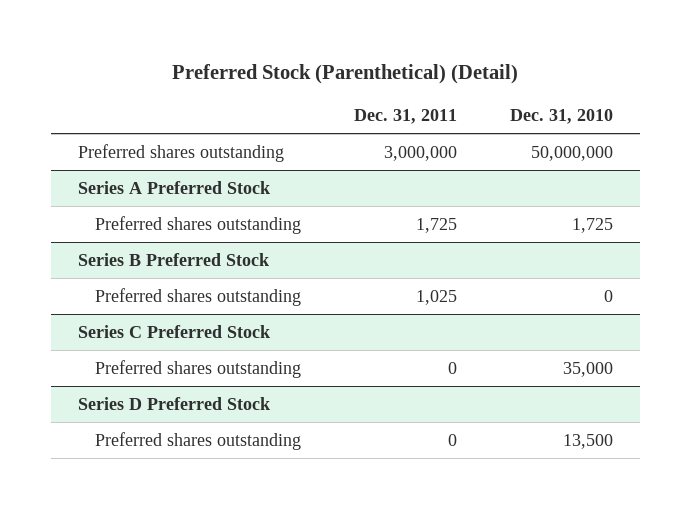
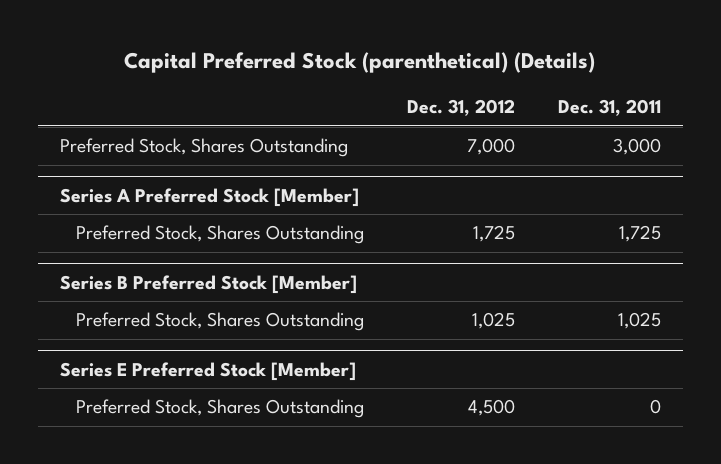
- Preferred Stock (Parenthetical) (Detail)
+ Capital Preferred Stock (parenthetical) (Details)
- | Dec. 31, 2011 | Dec. 31, 2010
+ | Dec. 31, 2012 | Dec. 31, 2011
- Preferred shares outstanding | 3,000,000 | 50,000,000
- Series A Preferred Stock
- Preferred shares outstanding | 1,725 | 1,725
- Series B Preferred Stock
- Preferred shares outstanding | 1,025 | 0
- Series C Preferred Stock
- Preferred shares outstanding | 0 | 35,000
- Series D Preferred Stock
- Preferred shares outstanding | 0 | 13,500
+ Preferred Stock, Shares Outstanding | 7,000 | 3,000
+ Series A Preferred Stock [Member]
+ Preferred Stock, Shares Outstanding | 1,725 | 1,725
+ Series B Preferred Stock [Member]
+ Preferred Stock, Shares Outstanding | 1,025 | 1,025
+ Series E Preferred Stock [Member]
+ Preferred Stock, Shares Outstanding | 4,500 | 0

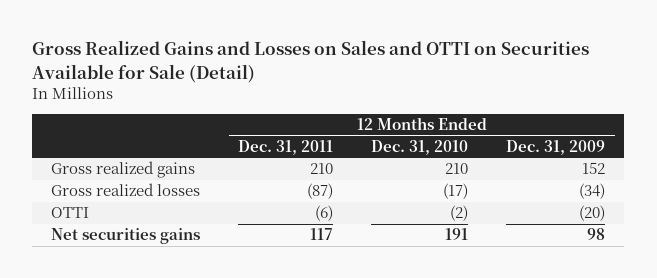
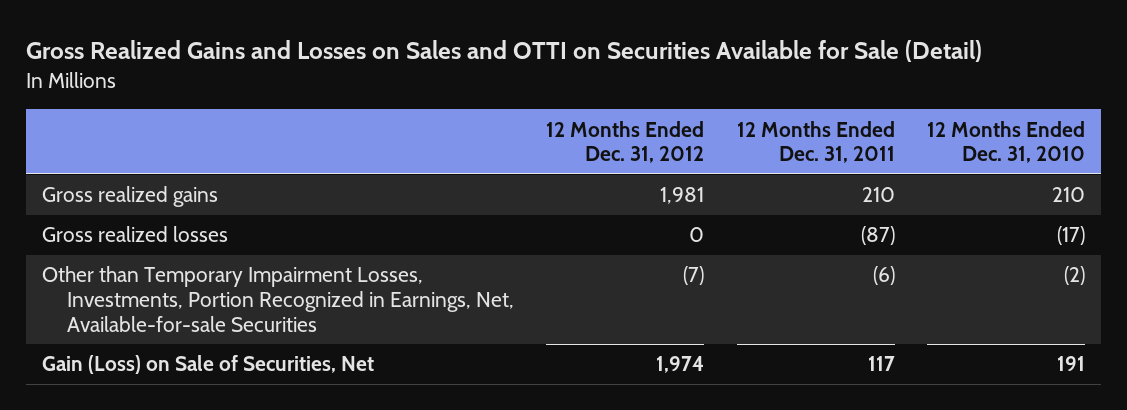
- | 12 Months Ended Dec. 31, 2011 | 12 Months Ended Dec. 31, 2010 | 12 Months Ended Dec. 31, 2009
+ | 12 Months Ended Dec. 31, 2012 | 12 Months Ended Dec. 31, 2011 | 12 Months Ended Dec. 31, 2010
- OTTI | (6) | (2) | (20)
- Net securities gains | 117 | 191 | 98
+ Other than Temporary Impairment Losses, Investments, Portion Recognized in Earnings, Net, Available-for-sale Securities | (7) | (6) | (2)
+ Gain (Loss) on Sale of Securities, Net | 1,974 | 117 | 191

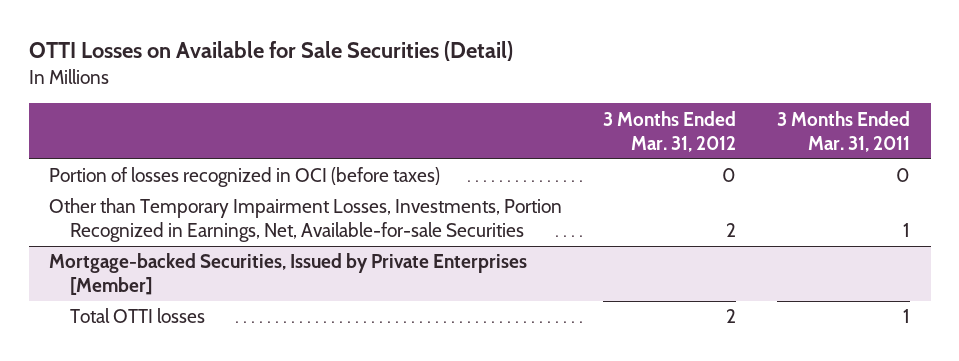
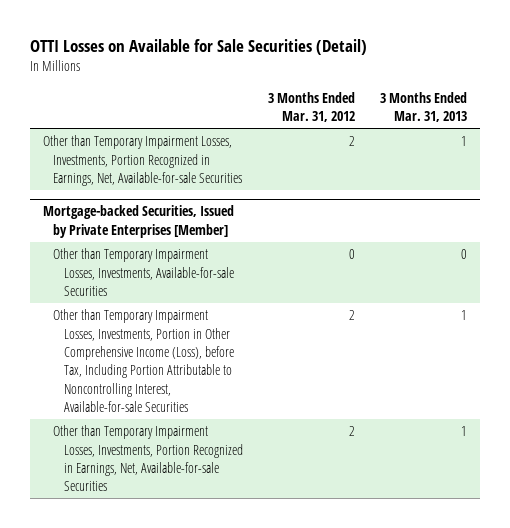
- | 3 Months Ended Mar. 31, 2012 | 3 Months Ended Mar. 31, 2011
+ | 3 Months Ended Mar. 31, 2012 | 3 Months Ended Mar. 31, 2013
- Portion of losses recognized in OCI (before taxes) | 0 | 0
@ Mortgage-backed Securities, Issued by Private Enterprises [Member]
- Total OTTI losses | 2 | 1
+ Other than Temporary Impairment Losses, Investments, Available-for-sale Securities | 0 | 0
+ Other than Temporary Impairment Losses, Investments, Portion in Other Comprehensive Income (Loss), before Tax, Including Portion Attributable to Noncontrolling Interest, Available-for-sale Securities | 2 | 1
+ Other than Temporary Impairment Losses, Investments, Portion Recognized in Earnings, Net, Available-for-sale Securities | 2 | 1

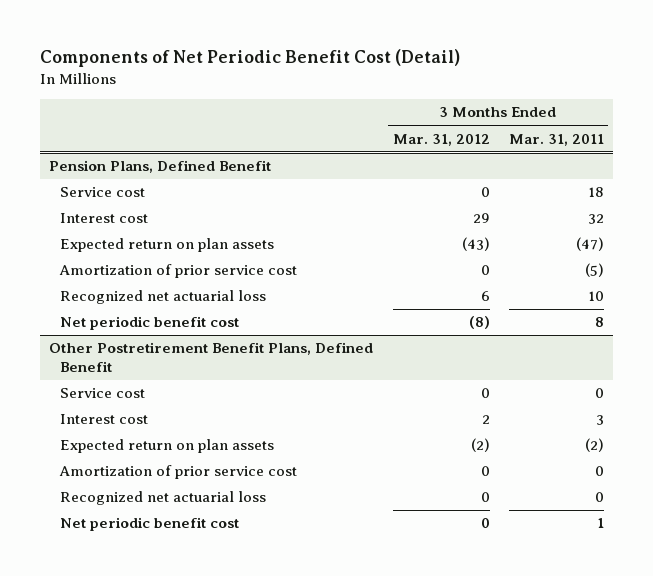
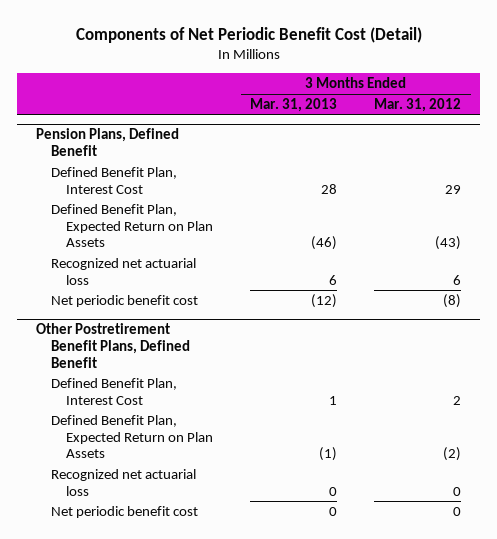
- | 3 Months Ended Mar. 31, 2012 | 3 Months Ended Mar. 31, 2011
+ | 3 Months Ended Mar. 31, 2013 | 3 Months Ended Mar. 31, 2012
@ Pension Plans, Defined Benefit
- Service cost | 0 | 18
- Interest cost | 29 | 32
- Expected return on plan assets | (43) | (47)
- Amortization of prior service cost | 0 | (5)
+ Defined Benefit Plan, Interest Cost | 28 | 29
+ Defined Benefit Plan, Expected Return on Plan Assets | (46) | (43)
@ Other Postretirement Benefit Plans, Defined Benefit
- Service cost | 0 | 0
- Interest cost | 2 | 3
- Expected return on plan assets | (2) | (2)
- Amortization of prior service cost | 0 | 0
+ Defined Benefit Plan, Interest Cost | 1 | 2
+ Defined Benefit Plan, Expected Return on Plan Assets | (1) | (2)

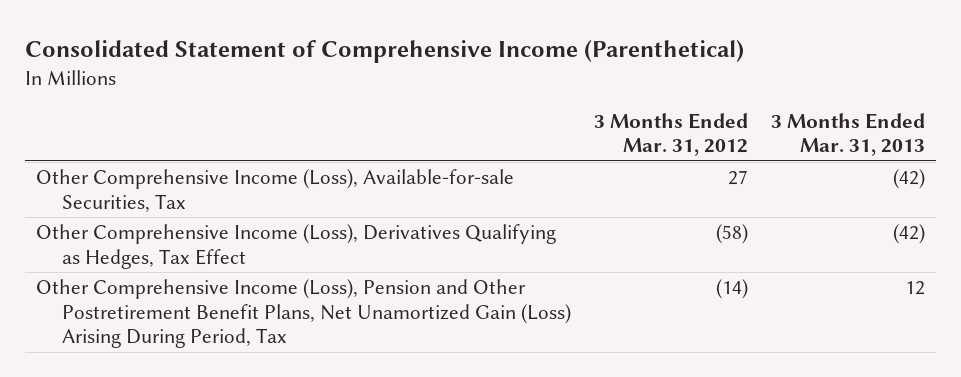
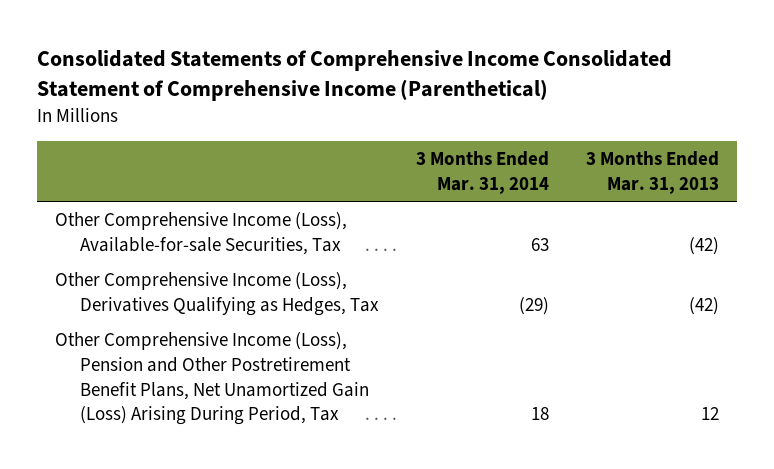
- Consolidated Statement of Comprehensive Income (Parenthetical)
+ Consolidated Statements of Comprehensive Income Consolidated Statement of Comprehensive Income (Parenthetical)
- | 3 Months Ended Mar. 31, 2012 | 3 Months Ended Mar. 31, 2013
+ | 3 Months Ended Mar. 31, 2014 | 3 Months Ended Mar. 31, 2013
- Other Comprehensive Income (Loss), Derivatives Qualifying as Hedges, Tax Effect | (58) | (42)
+ Other Comprehensive Income (Loss), Derivatives Qualifying as Hedges, Tax | (29) | (42)

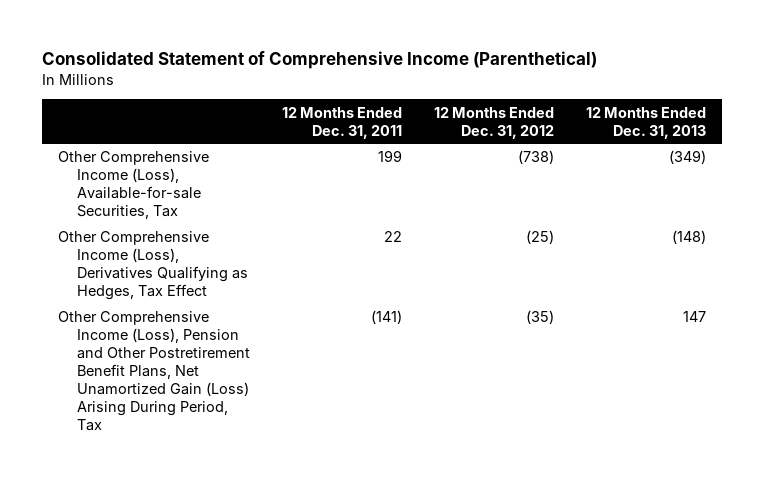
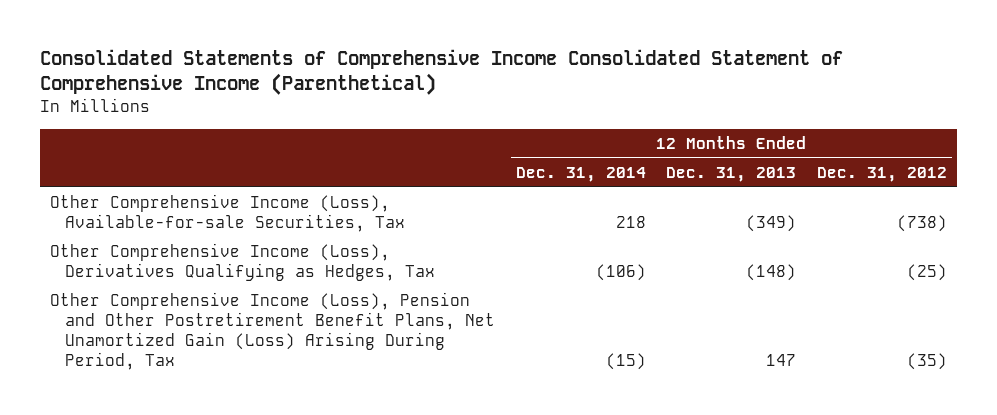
- Consolidated Statement of Comprehensive Income (Parenthetical)
+ Consolidated Statements of Comprehensive Income Consolidated Statement of Comprehensive Income (Parenthetical)
- | 12 Months Ended Dec. 31, 2011 | 12 Months Ended Dec. 31, 2012 | 12 Months Ended Dec. 31, 2013
+ | 12 Months Ended Dec. 31, 2014 | 12 Months Ended Dec. 31, 2013 | 12 Months Ended Dec. 31, 2012
- Other Comprehensive Income (Loss), Derivatives Qualifying as Hedges, Tax Effect | 22 | (25) | (148)
+ Other Comprehensive Income (Loss), Derivatives Qualifying as Hedges, Tax | (106) | (148) | (25)

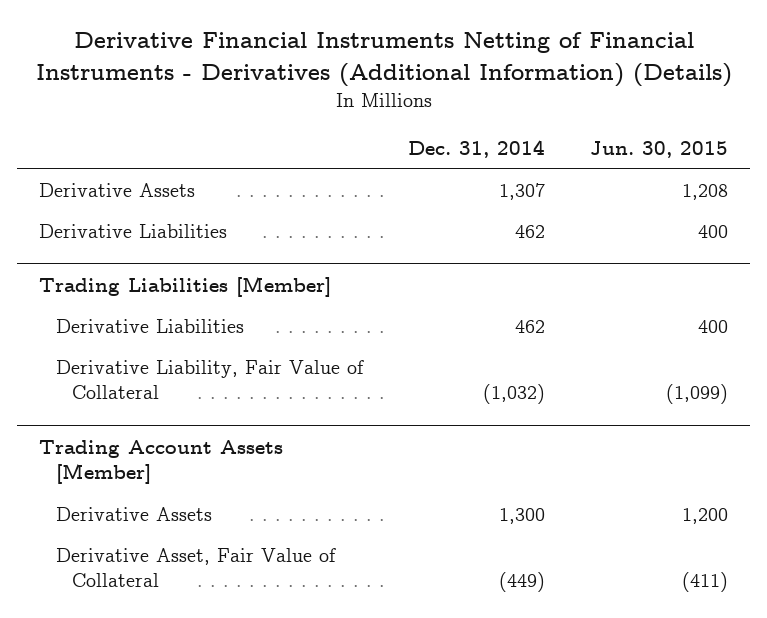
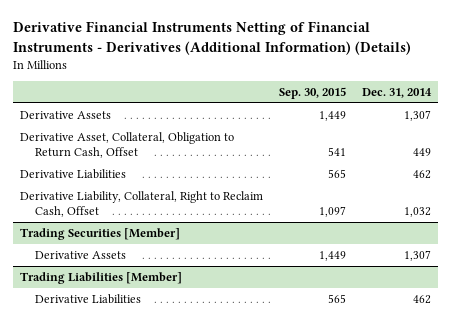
- | Dec. 31, 2014 | Jun. 30, 2015
+ | Sep. 30, 2015 | Dec. 31, 2014
+ Derivative Asset, Collateral, Obligation to Return Cash, Offset | 541 | 449
+ Derivative Liability, Collateral, Right to Reclaim Cash, Offset | 1,097 | 1,032
+ Trading Securities [Member]
+ Derivative Assets | 1,449 | 1,307
@ Trading Liabilities [Member]
- Derivative Liability, Fair Value of Collateral | (1,032) | (1,099)
- Trading Account Assets [Member]
- Derivative Assets | 1,300 | 1,200
- Derivative Asset, Fair Value of Collateral | (449) | (411)

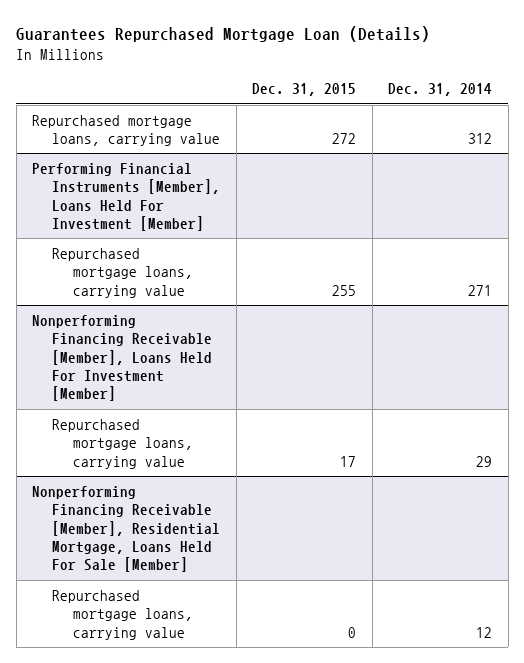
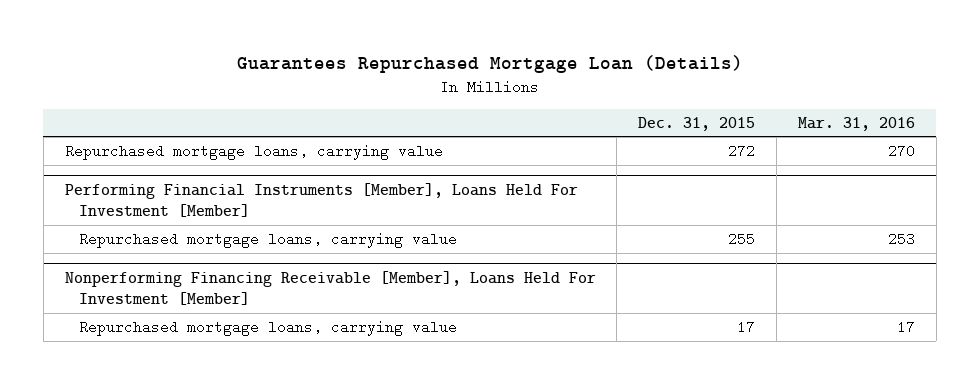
- | Dec. 31, 2015 | Dec. 31, 2014
+ | Dec. 31, 2015 | Mar. 31, 2016
- Nonperforming Financing Receivable [Member], Residential Mortgage, Loans Held For Sale [Member]
- Repurchased mortgage loans, carrying value | 0 | 12

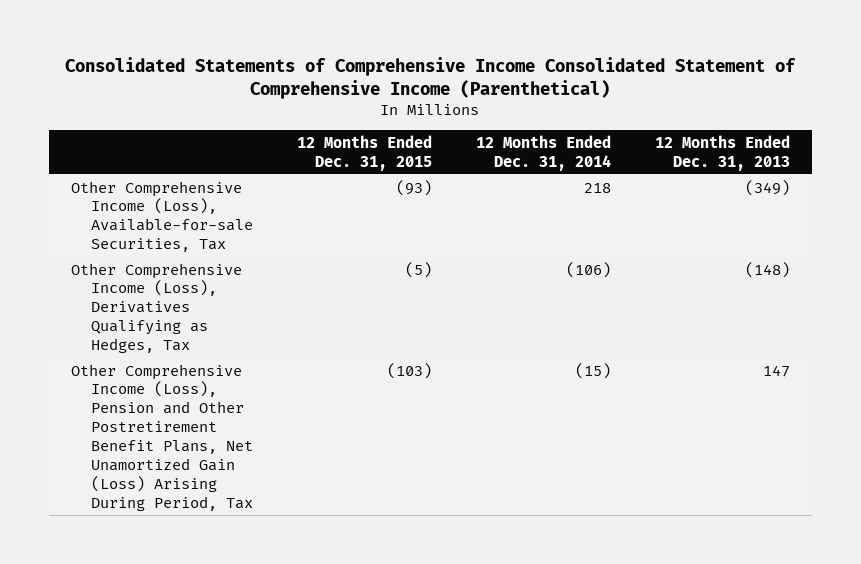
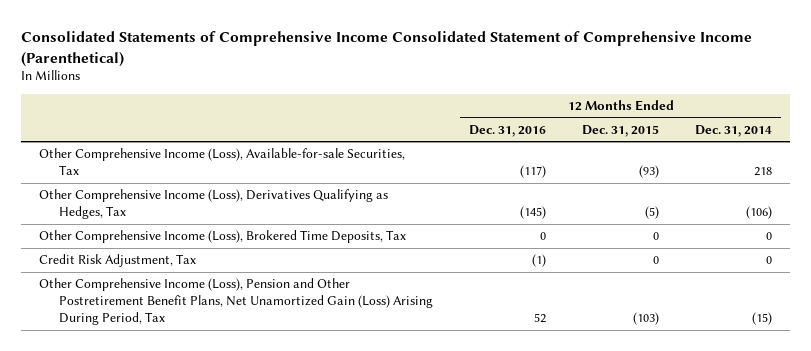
- | 12 Months Ended Dec. 31, 2015 | 12 Months Ended Dec. 31, 2014 | 12 Months Ended Dec. 31, 2013
+ | 12 Months Ended Dec. 31, 2016 | 12 Months Ended Dec. 31, 2015 | 12 Months Ended Dec. 31, 2014
+ Other Comprehensive Income (Loss), Brokered Time Deposits, Tax | 0 | 0 | 0
+ Credit Risk Adjustment, Tax | (1) | 0 | 0

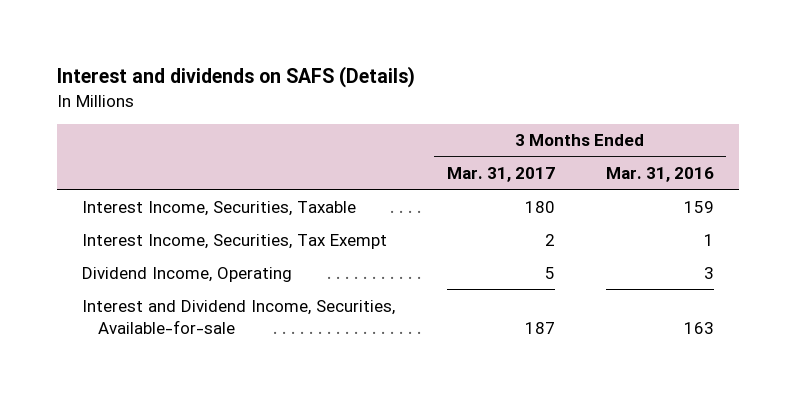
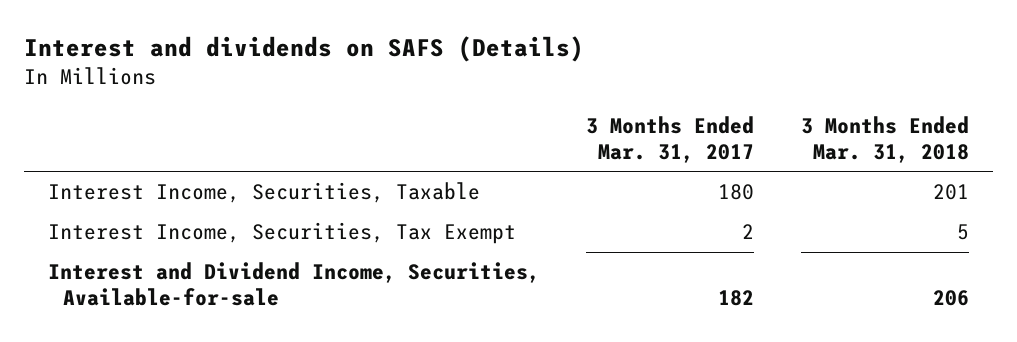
- | 3 Months Ended Mar. 31, 2017 | 3 Months Ended Mar. 31, 2016
+ | 3 Months Ended Mar. 31, 2017 | 3 Months Ended Mar. 31, 2018
- Dividend Income, Operating | 5 | 3
- Interest and Dividend Income, Securities, Available-for-sale | 187 | 163
+ Interest and Dividend Income, Securities, Available-for-sale | 182 | 206

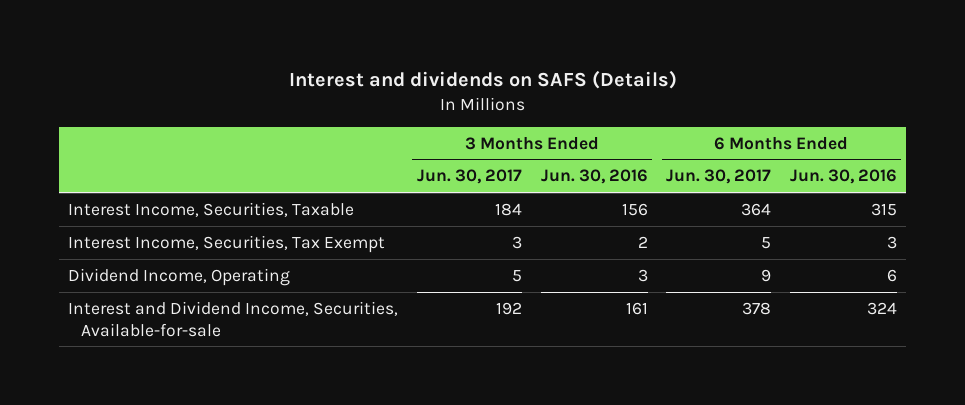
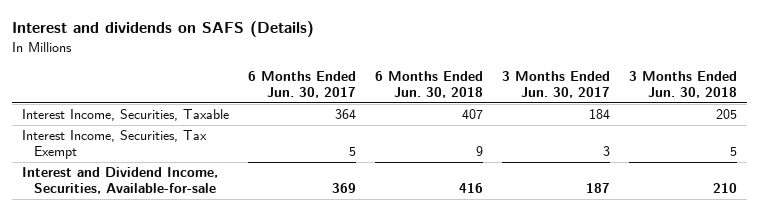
- | 3 Months Ended Jun. 30, 2017 | 3 Months Ended Jun. 30, 2016 | 6 Months Ended Jun. 30, 2017 | 6 Months Ended Jun. 30, 2016
+ | 6 Months Ended Jun. 30, 2017 | 6 Months Ended Jun. 30, 2018 | 3 Months Ended Jun. 30, 2017 | 3 Months Ended Jun. 30, 2018
- Dividend Income, Operating | 5 | 3 | 9 | 6
- Interest and Dividend Income, Securities, Available-for-sale | 192 | 161 | 378 | 324
+ Interest and Dividend Income, Securities, Available-for-sale | 369 | 416 | 187 | 210

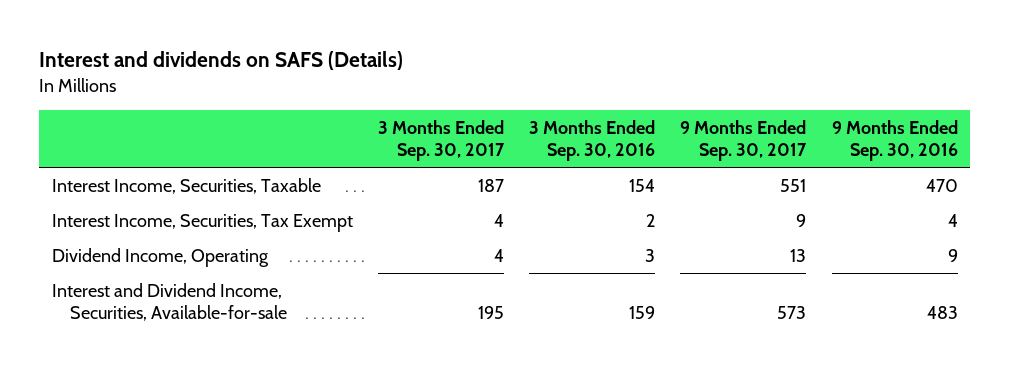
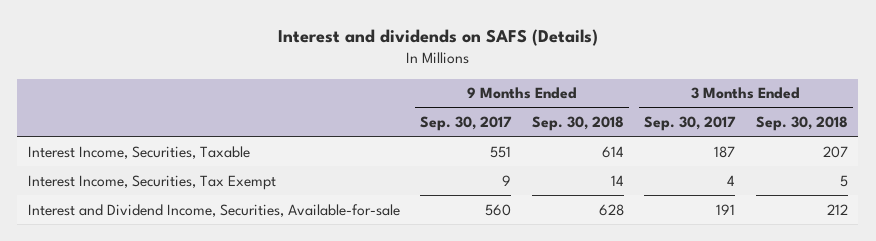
- | 3 Months Ended Sep. 30, 2017 | 3 Months Ended Sep. 30, 2016 | 9 Months Ended Sep. 30, 2017 | 9 Months Ended Sep. 30, 2016
+ | 9 Months Ended Sep. 30, 2017 | 9 Months Ended Sep. 30, 2018 | 3 Months Ended Sep. 30, 2017 | 3 Months Ended Sep. 30, 2018
- Dividend Income, Operating | 4 | 3 | 13 | 9
- Interest and Dividend Income, Securities, Available-for-sale | 195 | 159 | 573 | 483
+ Interest and Dividend Income, Securities, Available-for-sale | 560 | 628 | 191 | 212

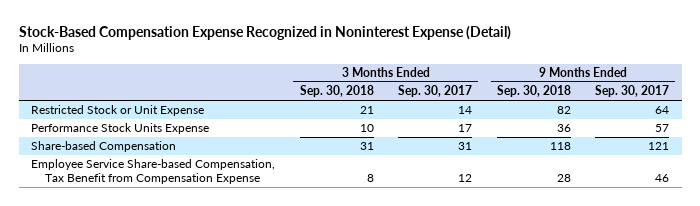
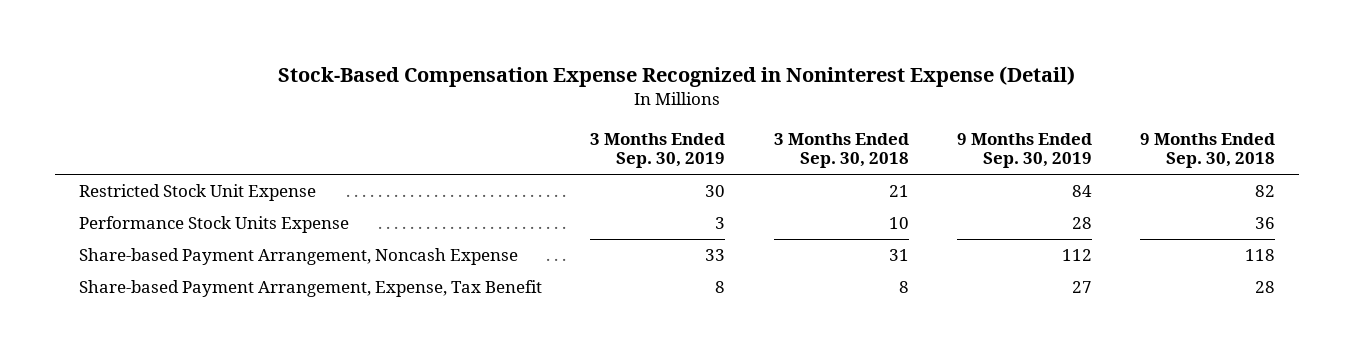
- | 3 Months Ended Sep. 30, 2018 | 3 Months Ended Sep. 30, 2017 | 9 Months Ended Sep. 30, 2018 | 9 Months Ended Sep. 30, 2017
+ | 3 Months Ended Sep. 30, 2019 | 3 Months Ended Sep. 30, 2018 | 9 Months Ended Sep. 30, 2019 | 9 Months Ended Sep. 30, 2018
- Restricted Stock or Unit Expense | 21 | 14 | 82 | 64
+ Restricted Stock Unit Expense | 30 | 21 | 84 | 82
- Share-based Compensation | 31 | 31 | 118 | 121
- Employee Service Share-based Compensation, Tax Benefit from Compensation Expense | 8 | 12 | 28 | 46
+ Share-based Payment Arrangement, Noncash Expense | 33 | 31 | 112 | 118
+ Share-based Payment Arrangement, Expense, Tax Benefit | 8 | 8 | 27 | 28

